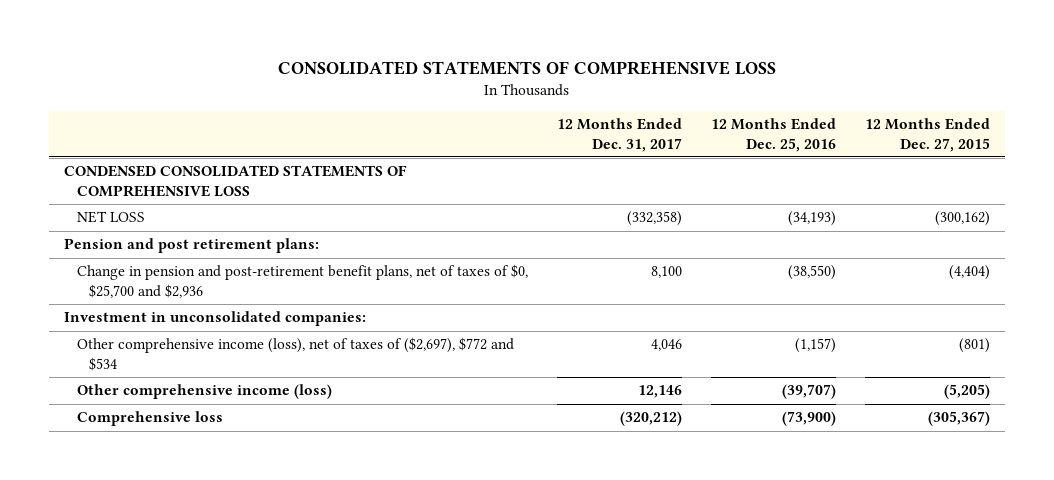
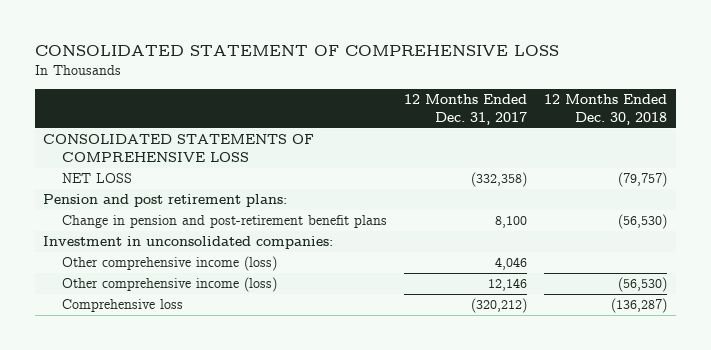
- CONSOLIDATED STATEMENTS OF COMPREHENSIVE LOSS
+ CONSOLIDATED STATEMENT OF COMPREHENSIVE LOSS
- | 12 Months Ended Dec. 31, 2017 | 12 Months Ended Dec. 25, 2016 | 12 Months Ended Dec. 27, 2015
+ | 12 Months Ended Dec. 31, 2017 | 12 Months Ended Dec. 30, 2018
- CONDENSED CONSOLIDATED STATEMENTS OF COMPREHENSIVE LOSS
+ CONSOLIDATED STATEMENTS OF COMPREHENSIVE LOSS
- Change in pension and post-retirement benefit plans, net of taxes of $0, $25,700 and $2,936 | 8,100 | (38,550) | (4,404)
+ Change in pension and post-retirement benefit plans | 8,100 | (56,530)
- Other comprehensive income (loss), net of taxes of ($2,697), $772 and $534 | 4,046 | (1,157) | (801)
+ Other comprehensive income (loss) | 4,046 |

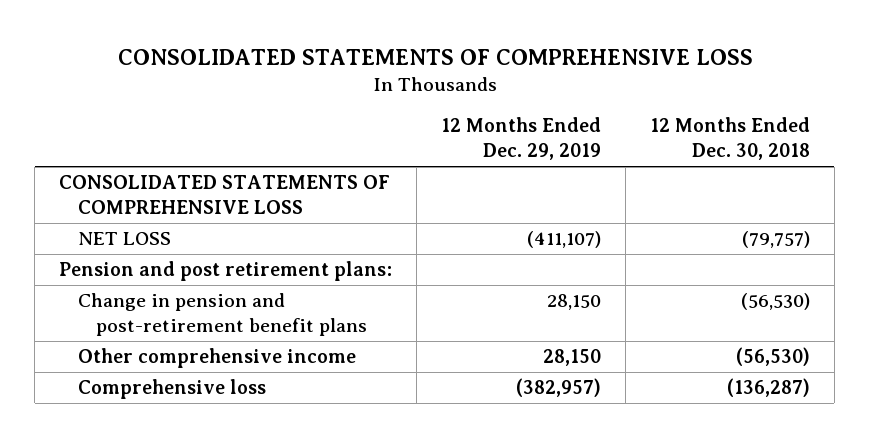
- CONSOLIDATED STATEMENT OF COMPREHENSIVE LOSS
+ CONSOLIDATED STATEMENTS OF COMPREHENSIVE LOSS
- | 12 Months Ended Dec. 31, 2017 | 12 Months Ended Dec. 30, 2018
+ | 12 Months Ended Dec. 29, 2019 | 12 Months Ended Dec. 30, 2018
- Investment in unconsolidated companies:
- Other comprehensive income (loss) | 4,046 |
- Other comprehensive income (loss) | 12,146 | (56,530)
+ Other comprehensive income | 28,150 | (56,530)

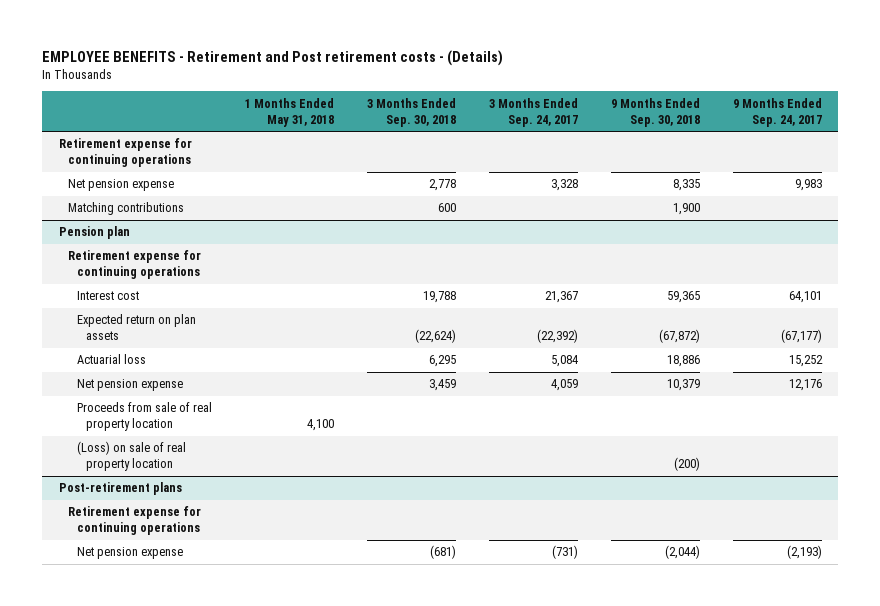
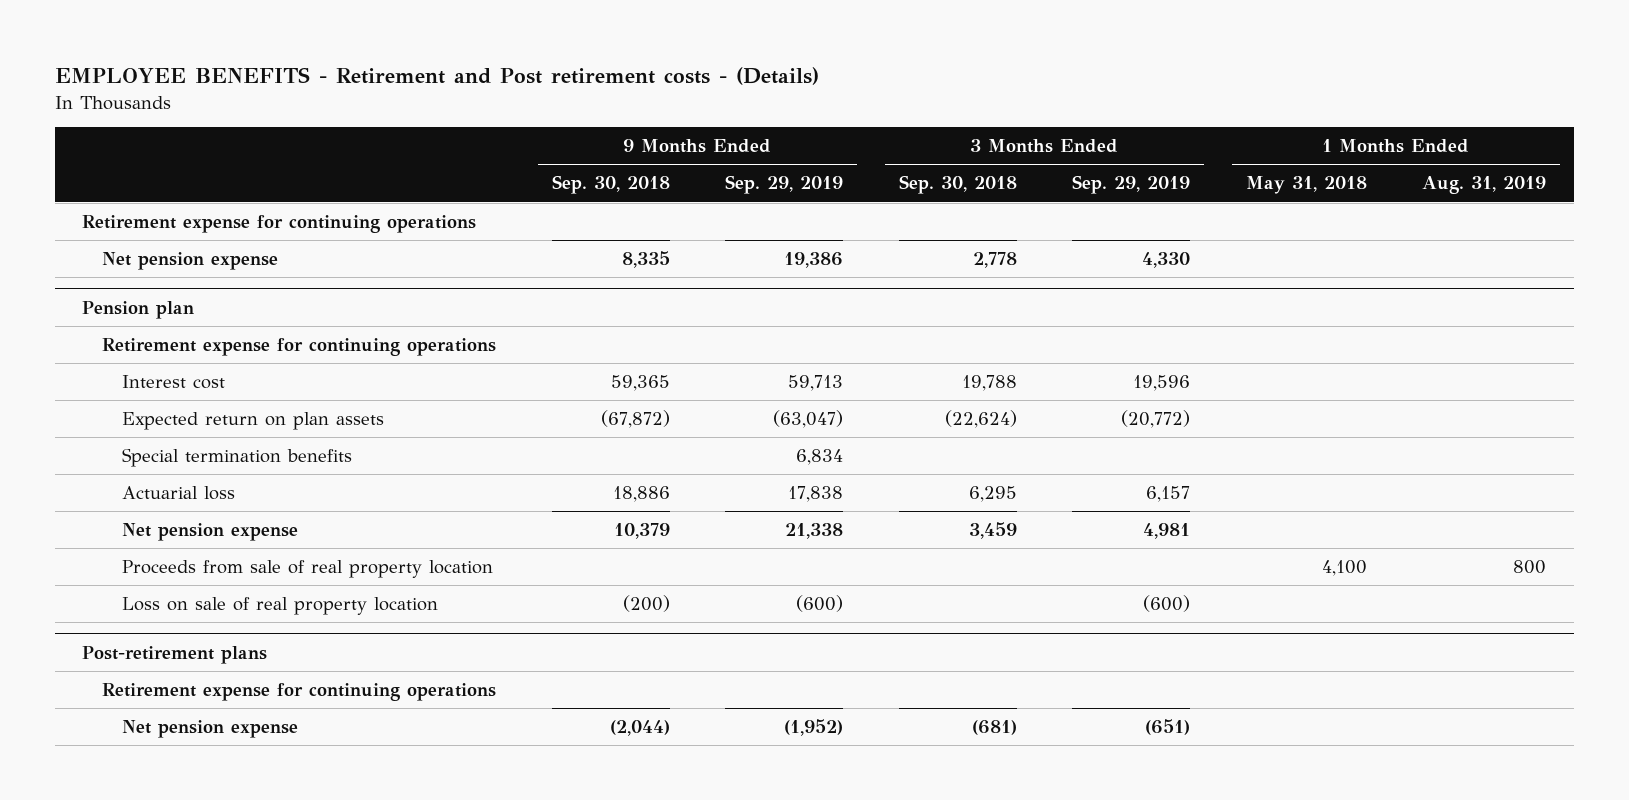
- | 1 Months Ended May 31, 2018 | 3 Months Ended Sep. 30, 2018 | 3 Months Ended Sep. 24, 2017 | 9 Months Ended Sep. 30, 2018 | 9 Months Ended Sep. 24, 2017
+ | 9 Months Ended Sep. 30, 2018 | 9 Months Ended Sep. 29, 2019 | 3 Months Ended Sep. 30, 2018 | 3 Months Ended Sep. 29, 2019 | 1 Months Ended May 31, 2018 | 1 Months Ended Aug. 31, 2019
- Matching contributions | | 600 | | 1,900 |
@ Pension plan
+ Special termination benefits | | 6,834 | | | |
- (Loss) on sale of real property location | | | | (200) |
+ Loss on sale of real property location | (200) | (600) | | (600) | |

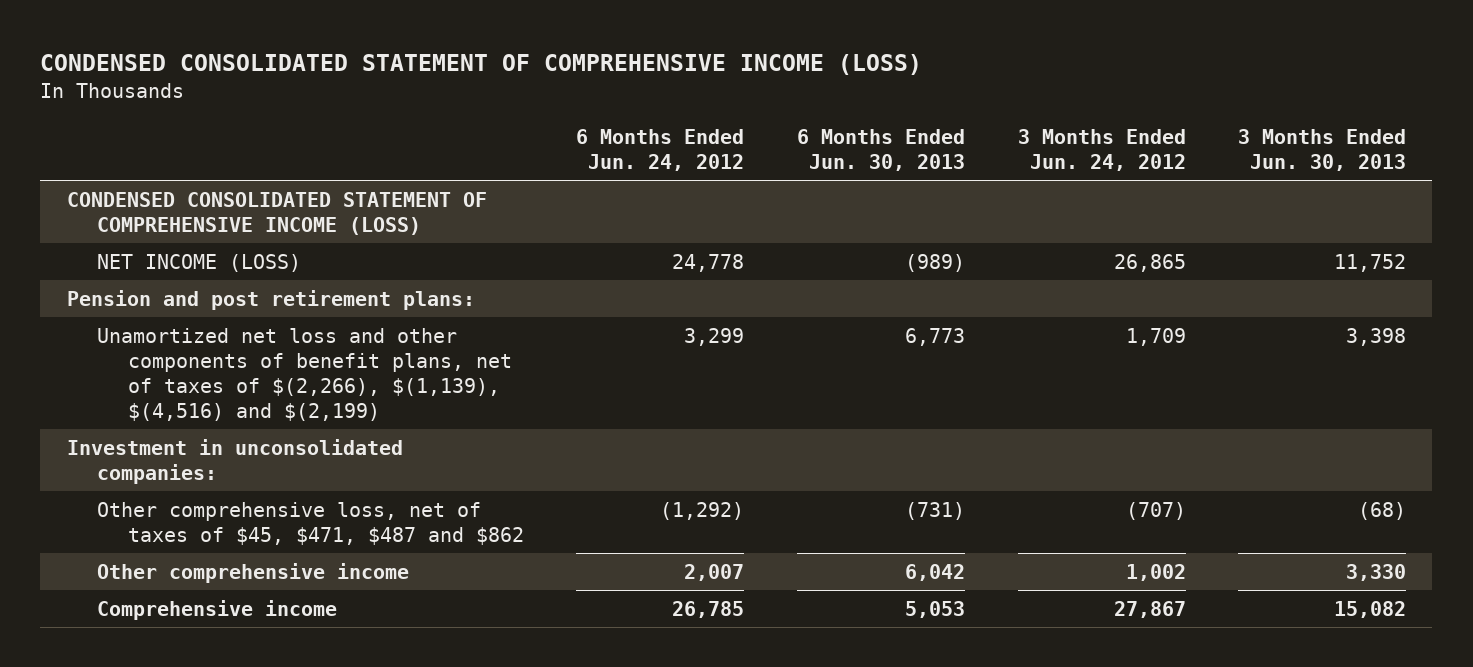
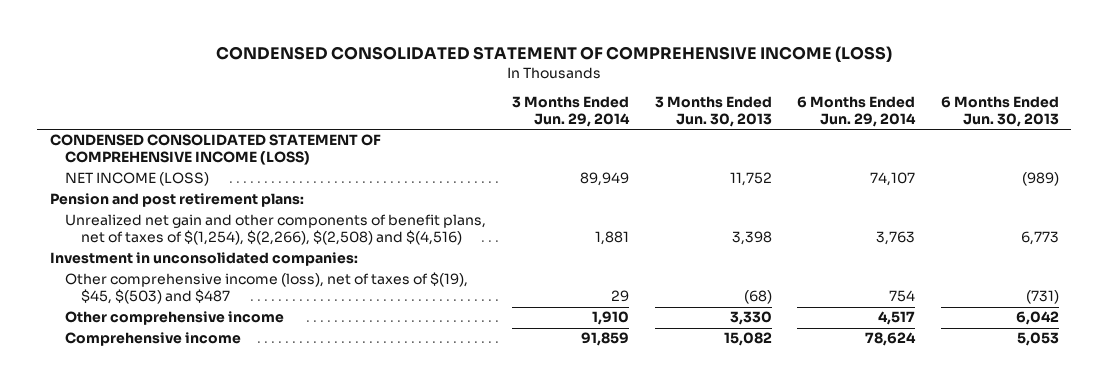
- | 6 Months Ended Jun. 24, 2012 | 6 Months Ended Jun. 30, 2013 | 3 Months Ended Jun. 24, 2012 | 3 Months Ended Jun. 30, 2013
+ | 3 Months Ended Jun. 29, 2014 | 3 Months Ended Jun. 30, 2013 | 6 Months Ended Jun. 29, 2014 | 6 Months Ended Jun. 30, 2013
- Unamortized net loss and other components of benefit plans, net of taxes of $(2,266), $(1,139), $(4,516) and $(2,199) | 3,299 | 6,773 | 1,709 | 3,398
+ Unrealized net gain and other components of benefit plans, net of taxes of $(1,254), $(2,266), $(2,508) and $(4,516) | 1,881 | 3,398 | 3,763 | 6,773
- Other comprehensive loss, net of taxes of $45, $471, $487 and $862 | (1,292) | (731) | (707) | (68)
+ Other comprehensive income (loss), net of taxes of $(19), $45, $(503) and $487 | 29 | (68) | 754 | (731)

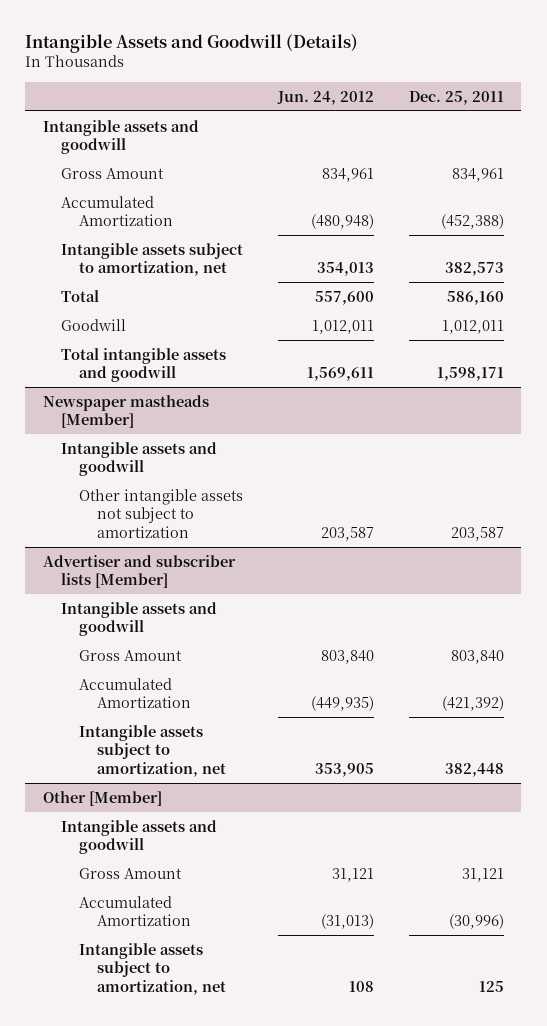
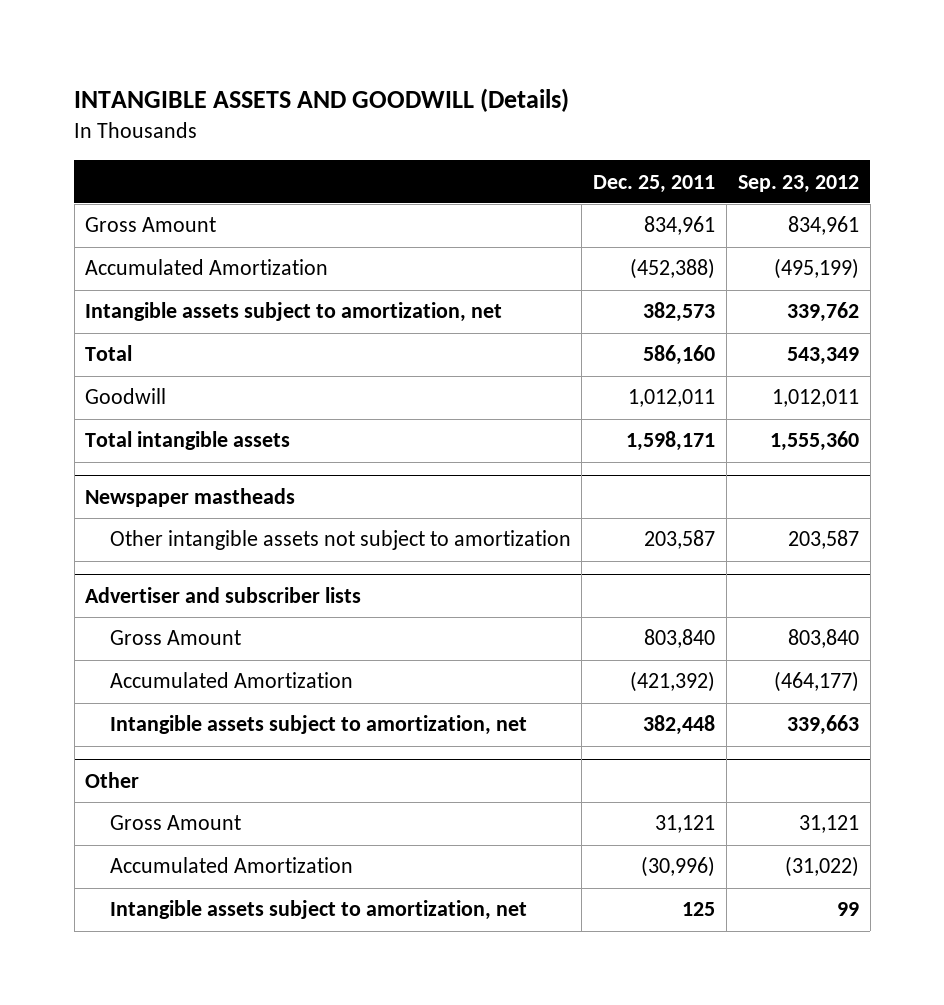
- Intangible Assets and Goodwill (Details)
+ INTANGIBLE ASSETS AND GOODWILL (Details)
- | Jun. 24, 2012 | Dec. 25, 2011
+ | Dec. 25, 2011 | Sep. 23, 2012
- Intangible assets and goodwill
- Total intangible assets and goodwill | 1,569,611 | 1,598,171
- Newspaper mastheads [Member]
- Intangible assets and goodwill
+ Total intangible assets | 1,598,171 | 1,555,360
+ Newspaper mastheads
- Advertiser and subscriber lists [Member]
- Intangible assets and goodwill
+ Advertiser and subscriber lists
- Other [Member]
- Intangible assets and goodwill
+ Other

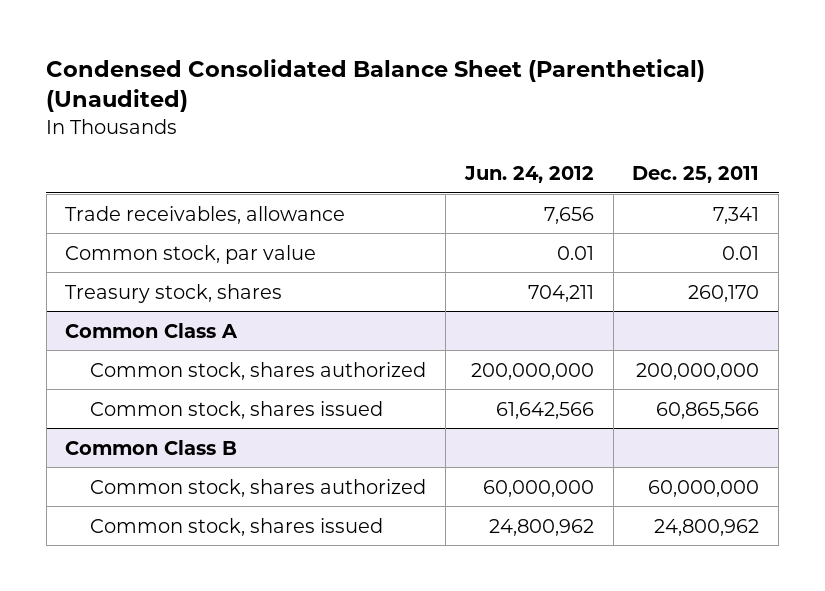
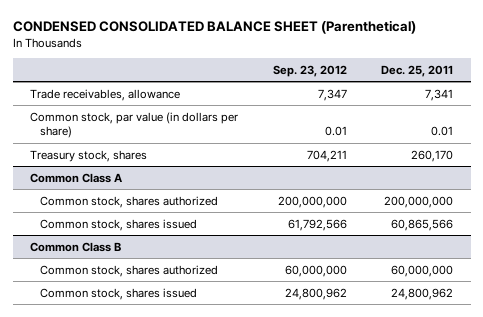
- Condensed Consolidated Balance Sheet (Parenthetical) (Unaudited)
+ CONDENSED CONSOLIDATED BALANCE SHEET (Parenthetical)
- | Jun. 24, 2012 | Dec. 25, 2011
+ | Sep. 23, 2012 | Dec. 25, 2011
- Common stock, par value | 0.01 | 0.01
+ Common stock, par value (in dollars per share) | 0.01 | 0.01

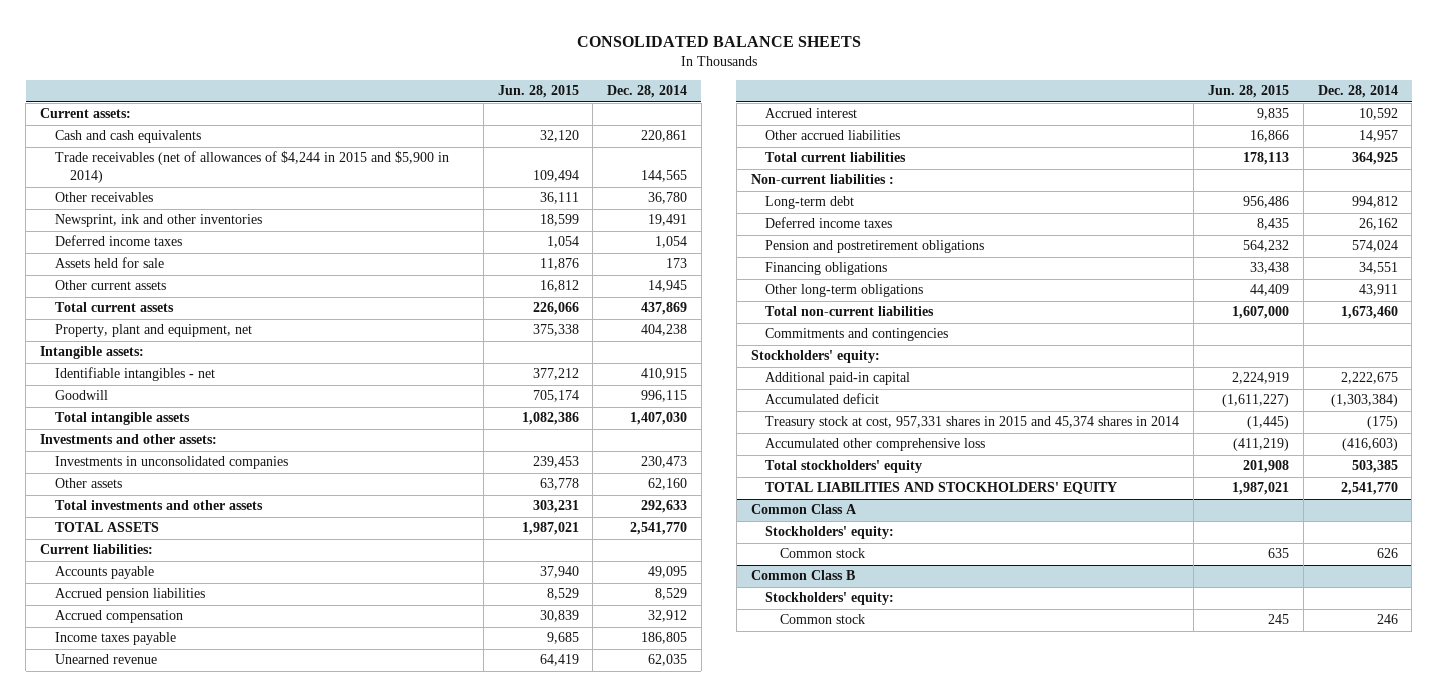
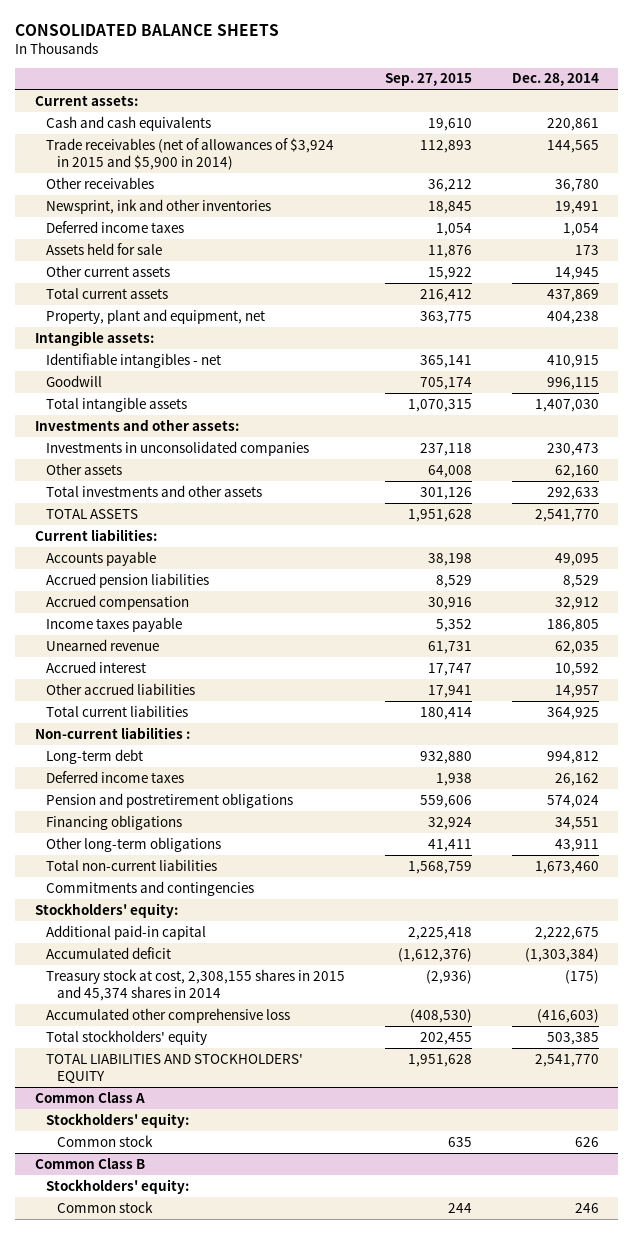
- | Jun. 28, 2015 | Dec. 28, 2014
+ | Sep. 27, 2015 | Dec. 28, 2014
- Trade receivables (net of allowances of $4,244 in 2015 and $5,900 in 2014) | 109,494 | 144,565
+ Trade receivables (net of allowances of $3,924 in 2015 and $5,900 in 2014) | 112,893 | 144,565
- Treasury stock at cost, 957,331 shares in 2015 and 45,374 shares in 2014 | (1,445) | (175)
+ Treasury stock at cost, 2,308,155 shares in 2015 and 45,374 shares in 2014 | (2,936) | (175)

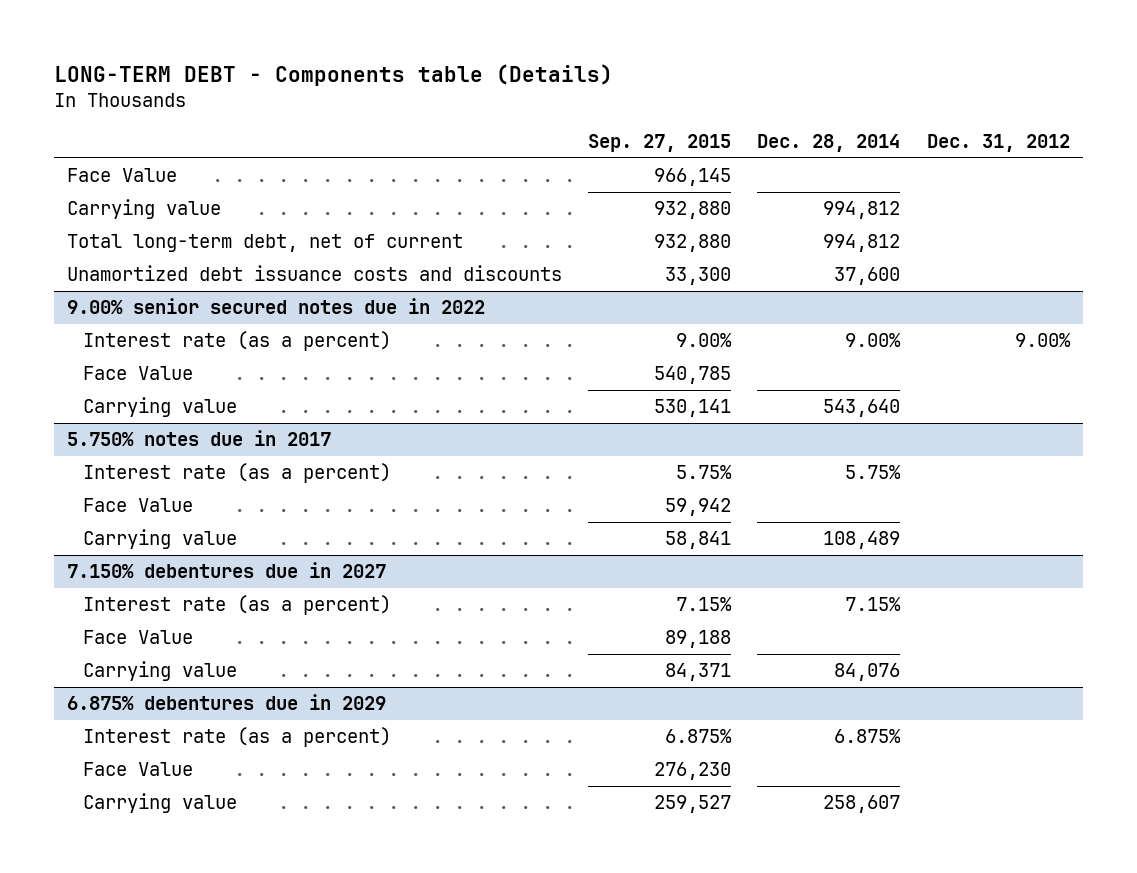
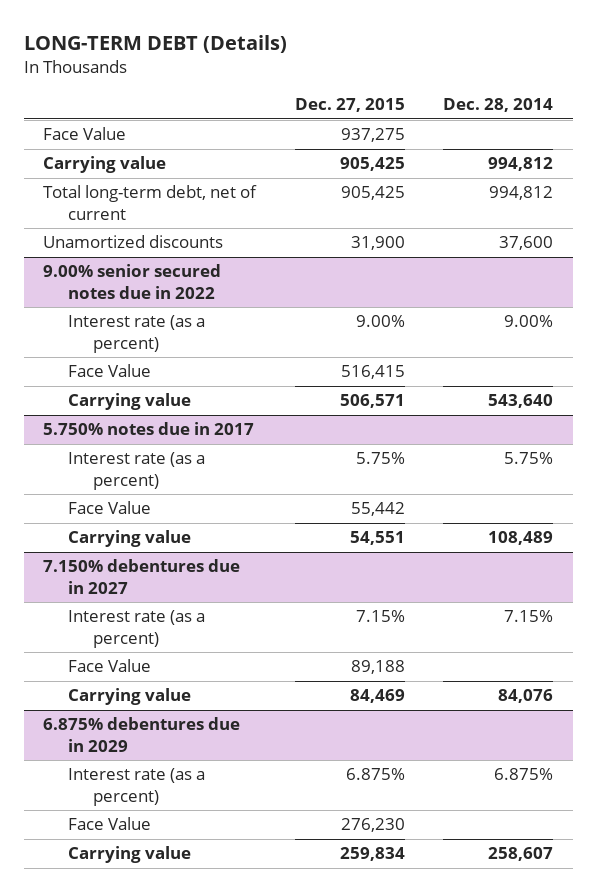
- LONG-TERM DEBT - Components table (Details)
+ LONG-TERM DEBT (Details)
- | Sep. 27, 2015 | Dec. 28, 2014 | Dec. 31, 2012
+ | Dec. 27, 2015 | Dec. 28, 2014
- Unamortized debt issuance costs and discounts | 33,300 | 37,600 |
+ Unamortized discounts | 31,900 | 37,600

